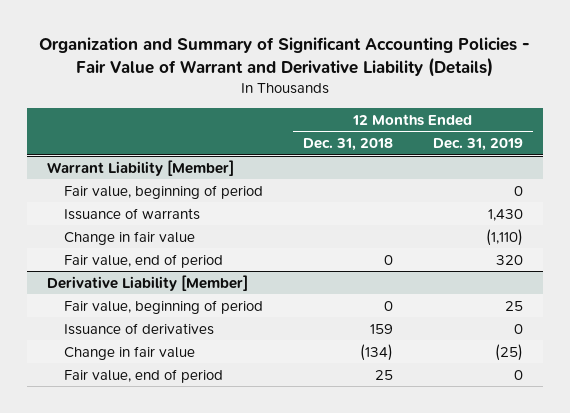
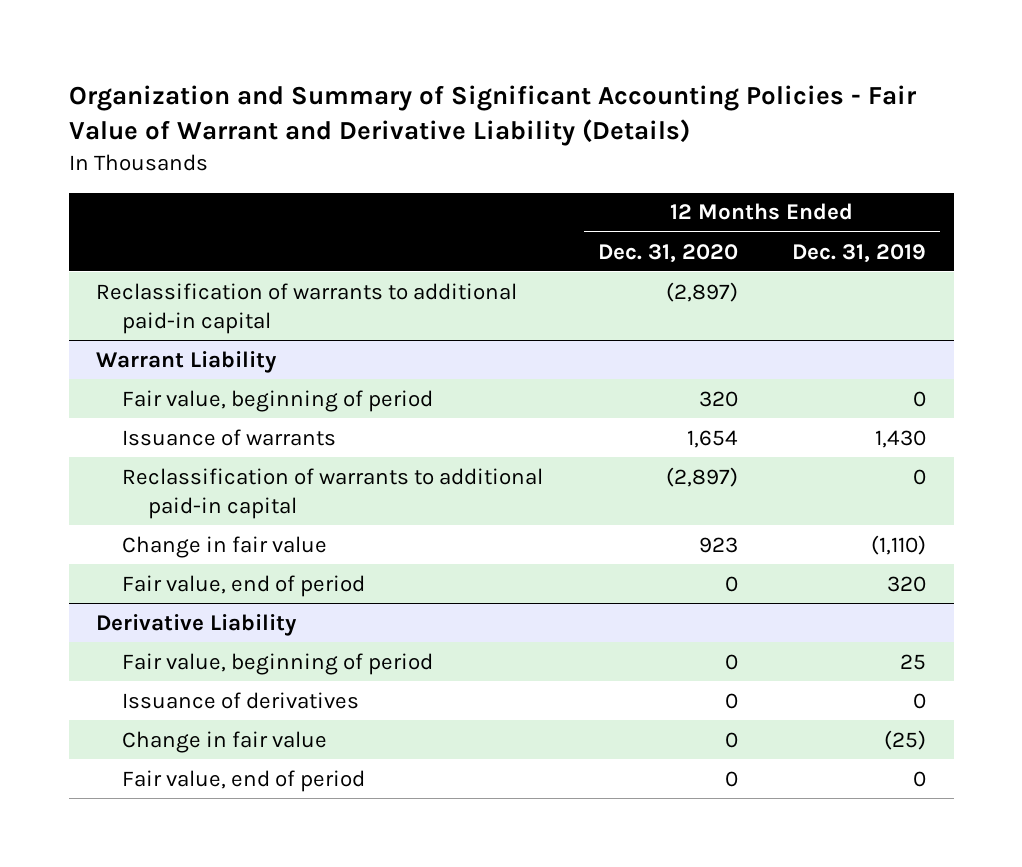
- | 12 Months Ended Dec. 31, 2018 | 12 Months Ended Dec. 31, 2019
+ | 12 Months Ended Dec. 31, 2020 | 12 Months Ended Dec. 31, 2019
- Warrant Liability [Member]
+ Reclassification of warrants to additional paid-in capital | (2,897) |
+ Warrant Liability
+ Reclassification of warrants to additional paid-in capital | (2,897) | 0
- Derivative Liability [Member]
+ Derivative Liability

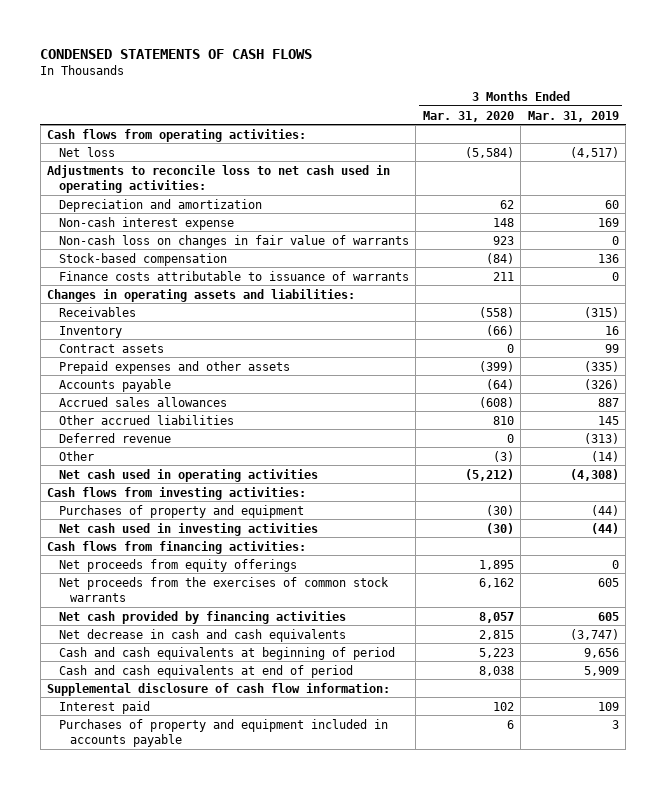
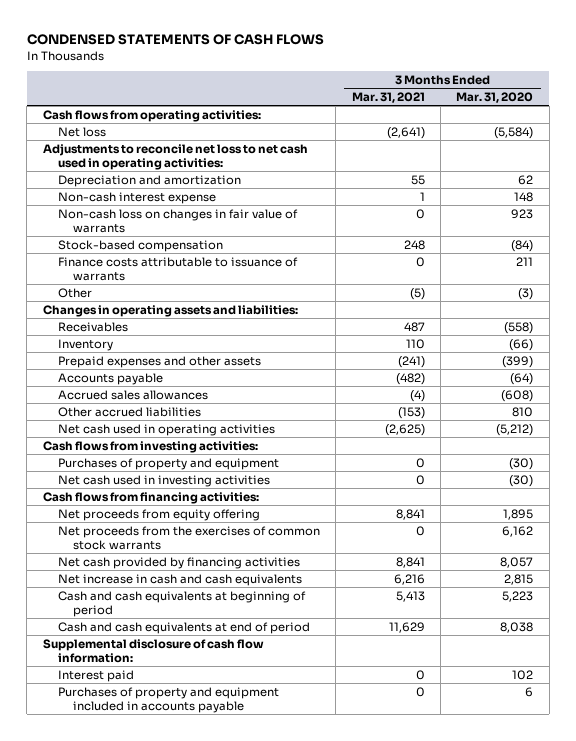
- | 3 Months Ended Mar. 31, 2020 | 3 Months Ended Mar. 31, 2019
+ | 3 Months Ended Mar. 31, 2021 | 3 Months Ended Mar. 31, 2020
- Adjustments to reconcile loss to net cash used in operating activities:
+ Adjustments to reconcile net loss to net cash used in operating activities:
moved up: Other | (5) | (3)
- Contract assets | 0 | 99
- Deferred revenue | 0 | (313)
- Net proceeds from equity offerings | 1,895 | 0
+ Net proceeds from equity offering | 8,841 | 1,895
- Net decrease in cash and cash equivalents | 2,815 | (3,747)
+ Net increase in cash and cash equivalents | 6,216 | 2,815

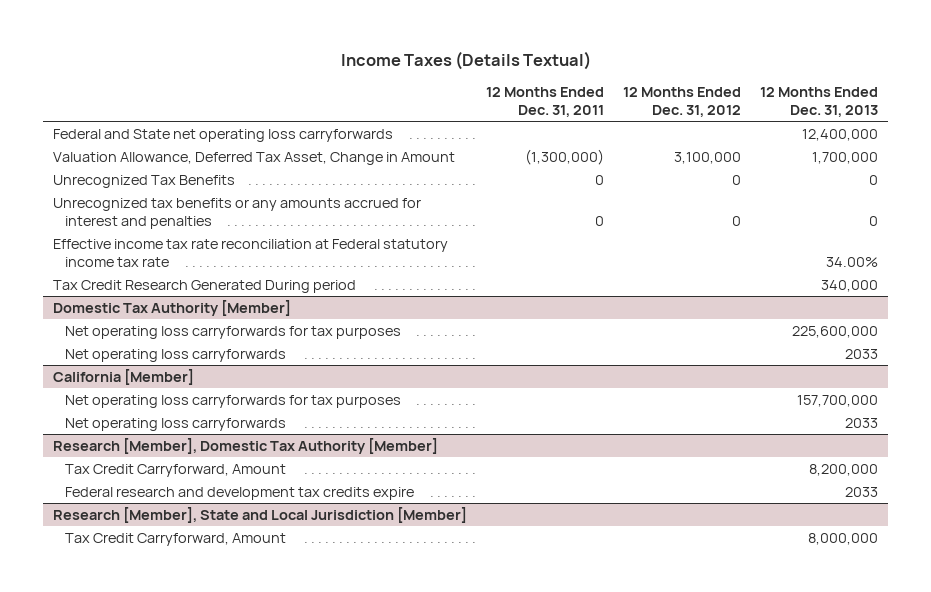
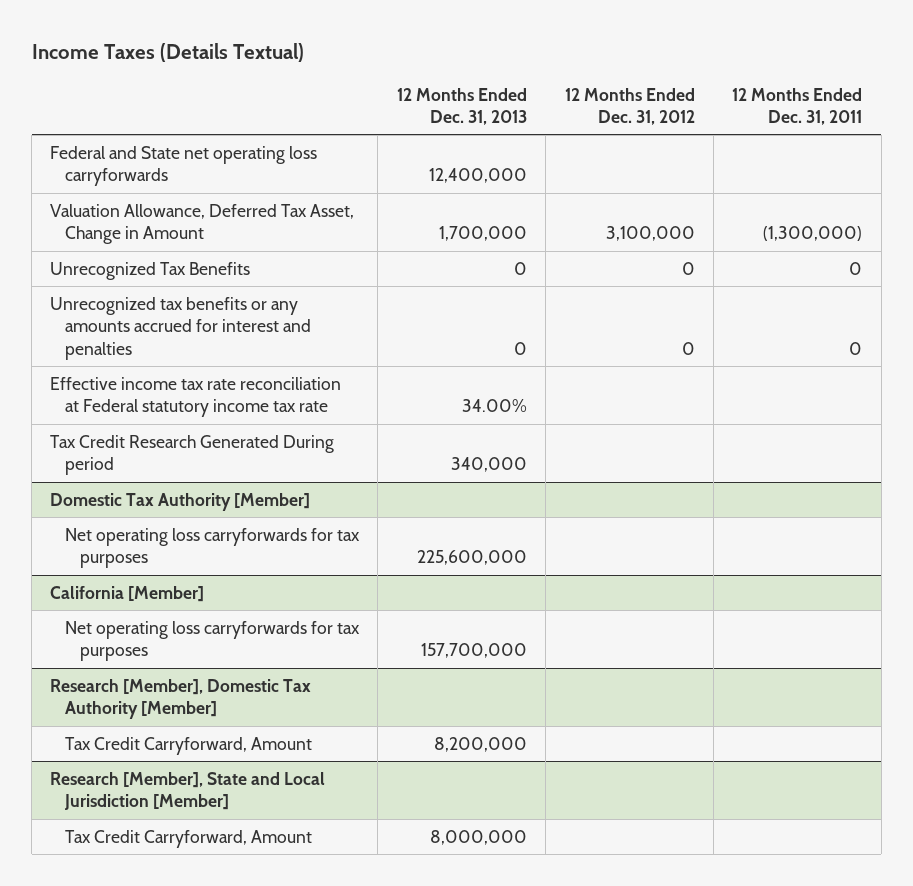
- | 12 Months Ended Dec. 31, 2011 | 12 Months Ended Dec. 31, 2012 | 12 Months Ended Dec. 31, 2013
+ | 12 Months Ended Dec. 31, 2013 | 12 Months Ended Dec. 31, 2012 | 12 Months Ended Dec. 31, 2011
@ Domestic Tax Authority [Member]
- Net operating loss carryforwards | | | 2033
@ California [Member]
- Net operating loss carryforwards | | | 2033
@ Research [Member], Domestic Tax Authority [Member]
- Federal research and development tax credits expire | | | 2033

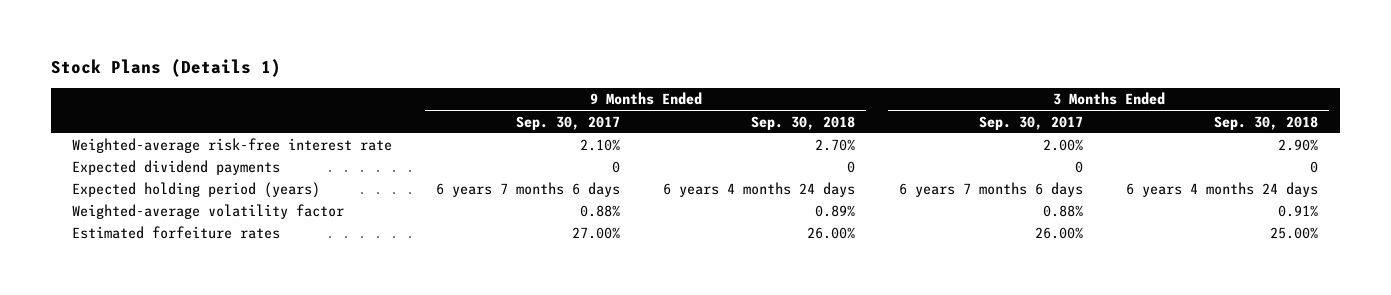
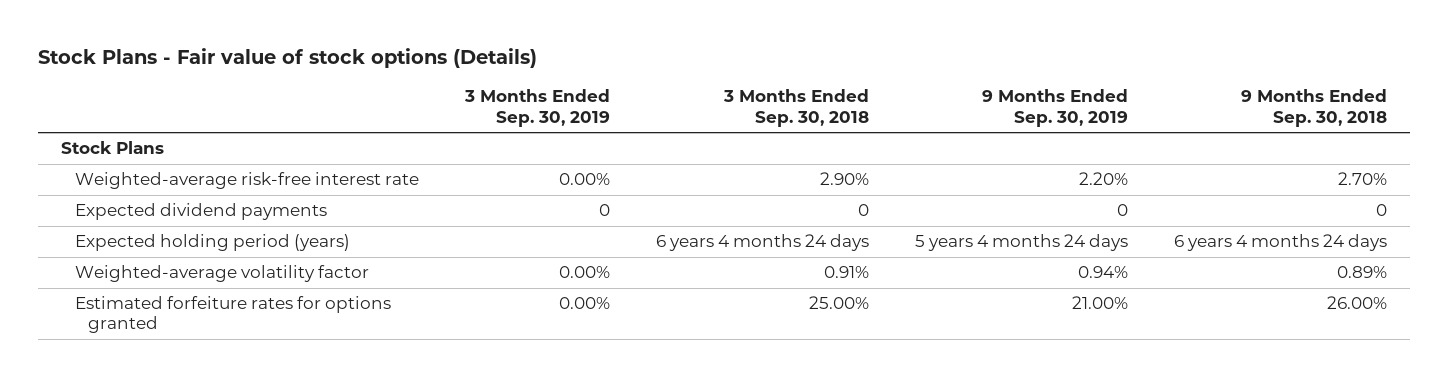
- Stock Plans (Details 1)
+ Stock Plans - Fair value of stock options (Details)
- | 9 Months Ended Sep. 30, 2017 | 9 Months Ended Sep. 30, 2018 | 3 Months Ended Sep. 30, 2017 | 3 Months Ended Sep. 30, 2018
+ | 3 Months Ended Sep. 30, 2019 | 3 Months Ended Sep. 30, 2018 | 9 Months Ended Sep. 30, 2019 | 9 Months Ended Sep. 30, 2018
+ Stock Plans
- Estimated forfeiture rates | 27.00% | 26.00% | 26.00% | 25.00%
+ Estimated forfeiture rates for options granted | 0.00% | 25.00% | 21.00% | 26.00%

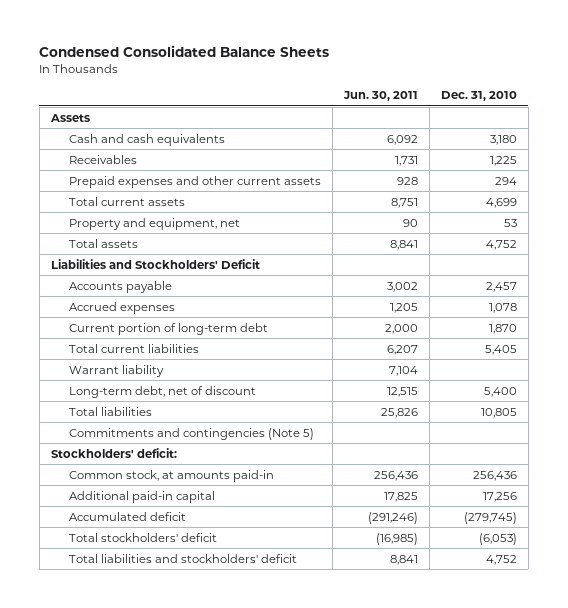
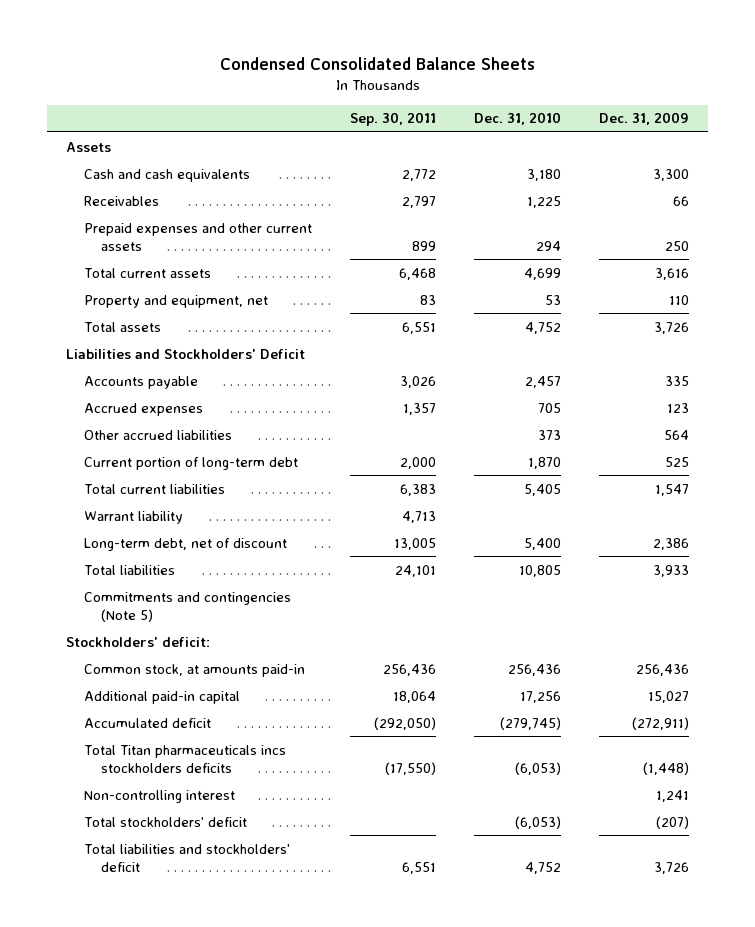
- | Jun. 30, 2011 | Dec. 31, 2010
+ | Sep. 30, 2011 | Dec. 31, 2010 | Dec. 31, 2009
- Accrued expenses | 1,205 | 1,078
+ Accrued expenses | 1,357 | 705 | 123
+ Other accrued liabilities | | 373 | 564
+ Total Titan pharmaceuticals incs stockholders deficits | (17,550) | (6,053) | (1,448)
+ Non-controlling interest | | | 1,241

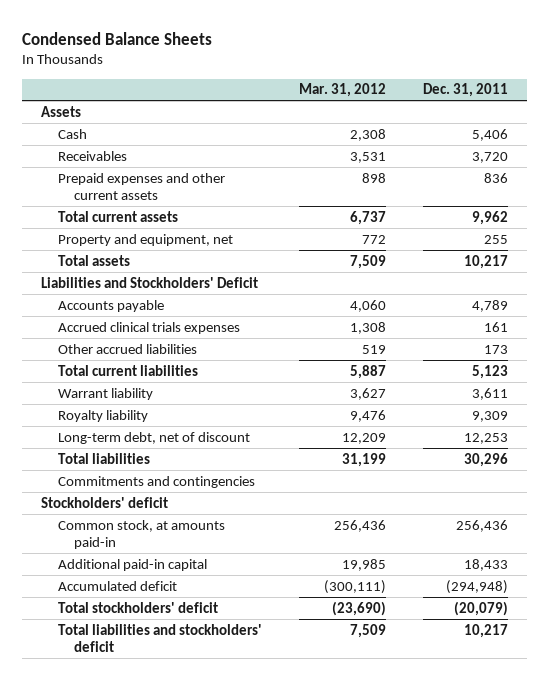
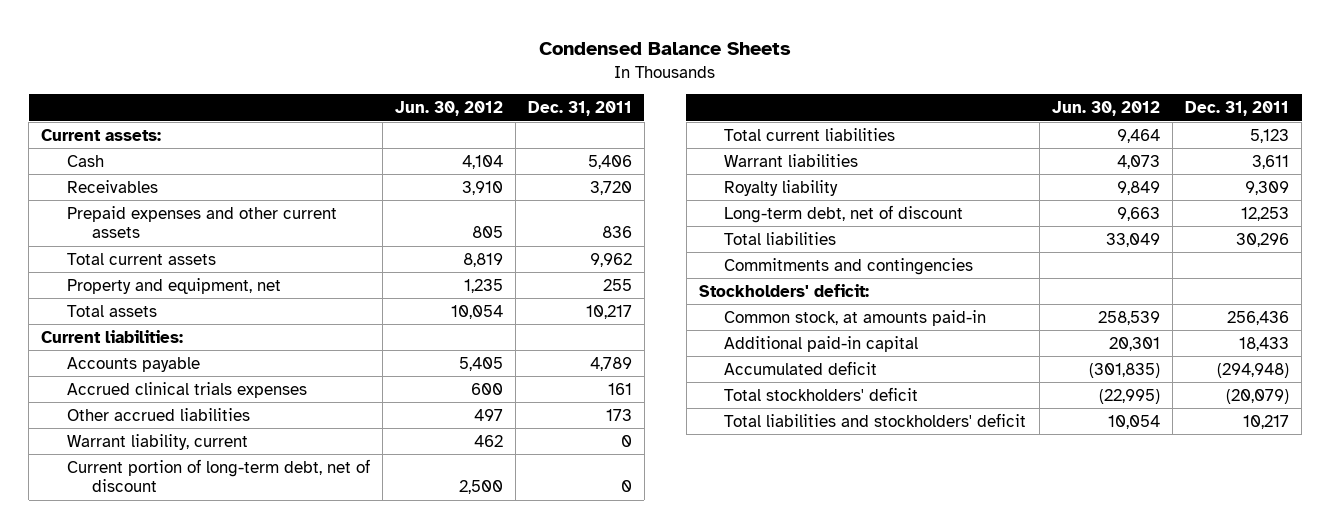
- | Mar. 31, 2012 | Dec. 31, 2011
+ | Jun. 30, 2012 | Dec. 31, 2011
- Assets
+ Current assets:
- Liabilities and Stockholders' Deficit
+ Current liabilities:
+ Warrant liability, current | 462 | 0
+ Current portion of long-term debt, net of discount | 2,500 | 0
- Warrant liability | 3,627 | 3,611
+ Warrant liabilities | 4,073 | 3,611
- Stockholders' deficit
+ Stockholders' deficit:

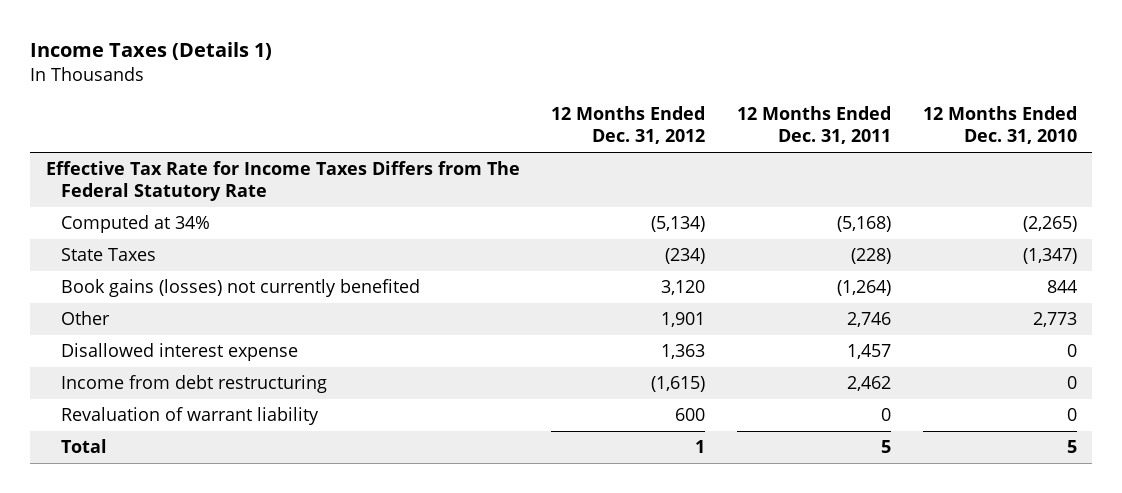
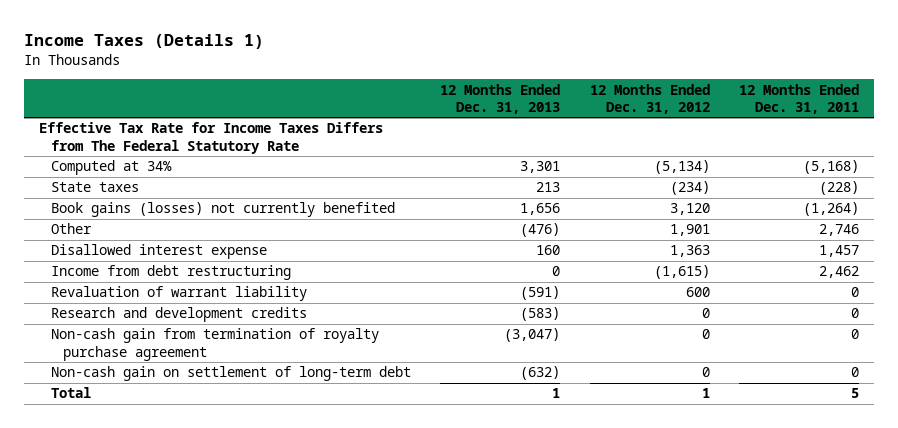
- | 12 Months Ended Dec. 31, 2012 | 12 Months Ended Dec. 31, 2011 | 12 Months Ended Dec. 31, 2010
+ | 12 Months Ended Dec. 31, 2013 | 12 Months Ended Dec. 31, 2012 | 12 Months Ended Dec. 31, 2011
- State Taxes | (234) | (228) | (1,347)
+ State taxes | 213 | (234) | (228)
+ Research and development credits | (583) | 0 | 0
+ Non-cash gain from termination of royalty purchase agreement | (3,047) | 0 | 0
+ Non-cash gain on settlement of long-term debt | (632) | 0 | 0

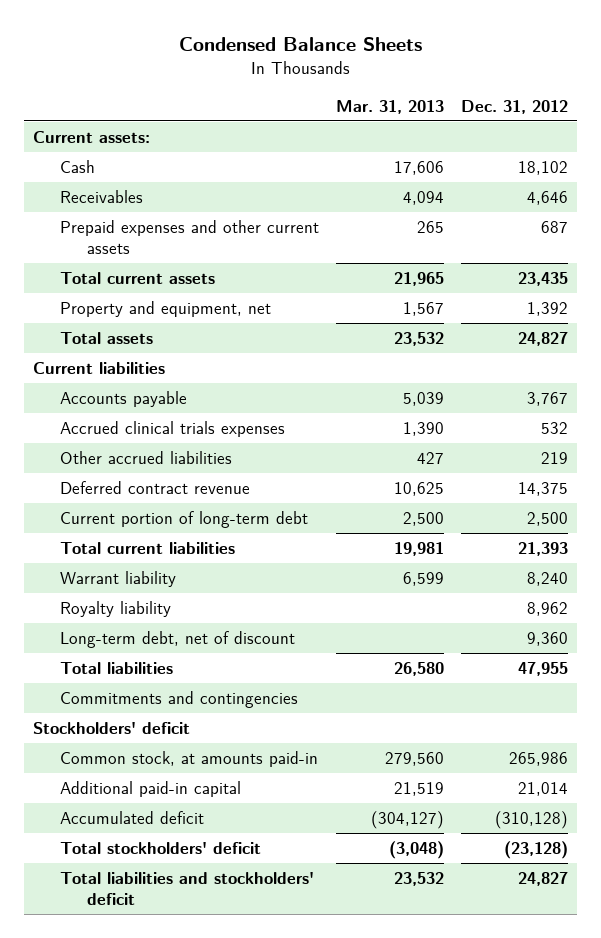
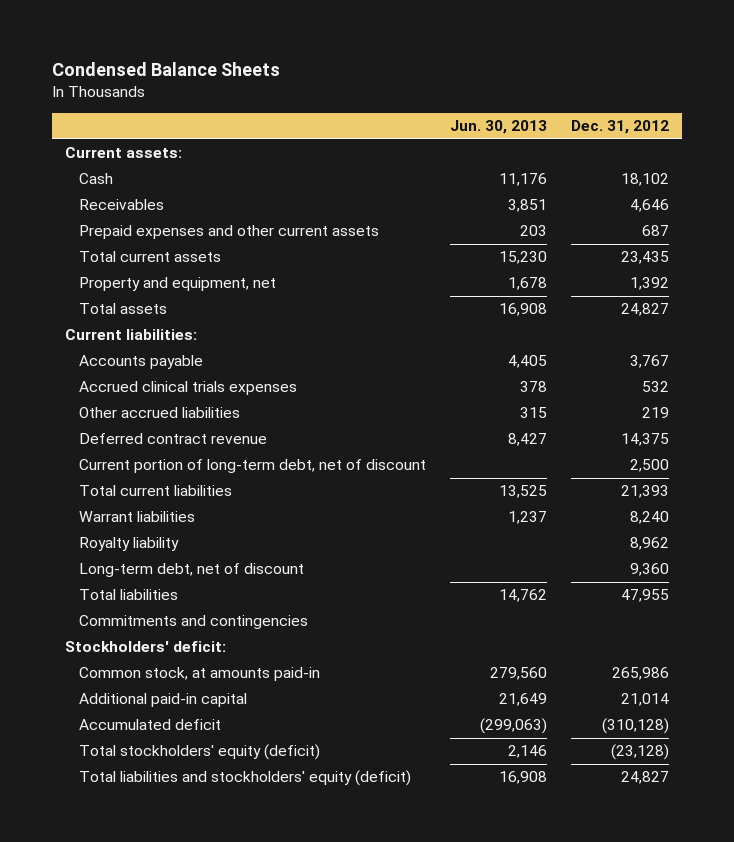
- | Mar. 31, 2013 | Dec. 31, 2012
+ | Jun. 30, 2013 | Dec. 31, 2012
- Current liabilities
+ Current liabilities:
- Current portion of long-term debt | 2,500 | 2,500
+ Current portion of long-term debt, net of discount | | 2,500
- Warrant liability | 6,599 | 8,240
+ Warrant liabilities | 1,237 | 8,240
- Stockholders' deficit
+ Stockholders' deficit:
- Total stockholders' deficit | (3,048) | (23,128)
- Total liabilities and stockholders' deficit | 23,532 | 24,827
+ Total stockholders' equity (deficit) | 2,146 | (23,128)
+ Total liabilities and stockholders' equity (deficit) | 16,908 | 24,827

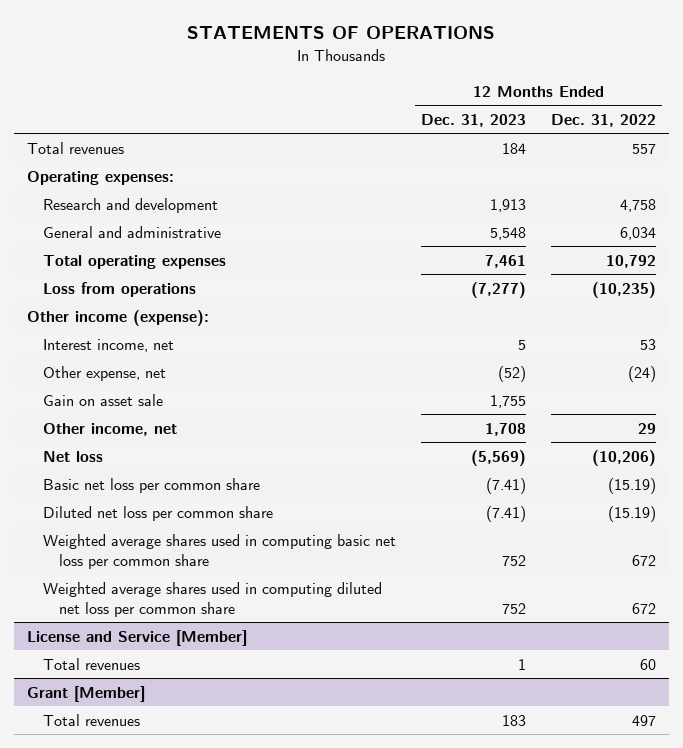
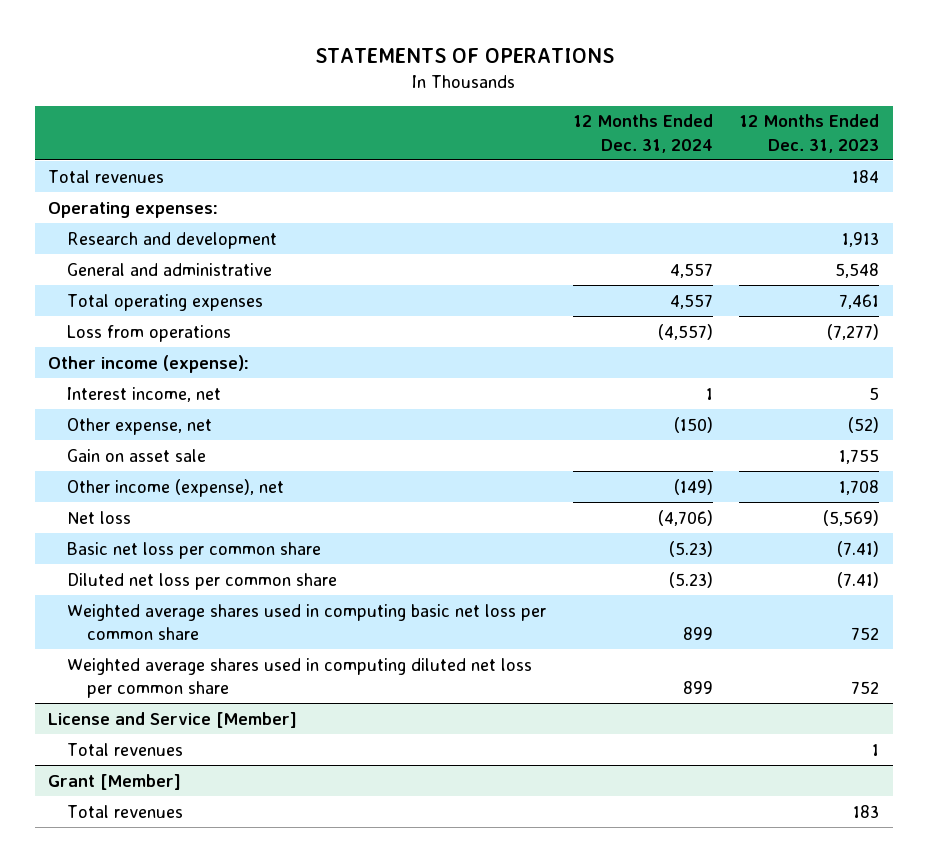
- | 12 Months Ended Dec. 31, 2023 | 12 Months Ended Dec. 31, 2022
+ | 12 Months Ended Dec. 31, 2024 | 12 Months Ended Dec. 31, 2023
- Other income, net | 1,708 | 29
+ Other income (expense), net | (149) | 1,708

